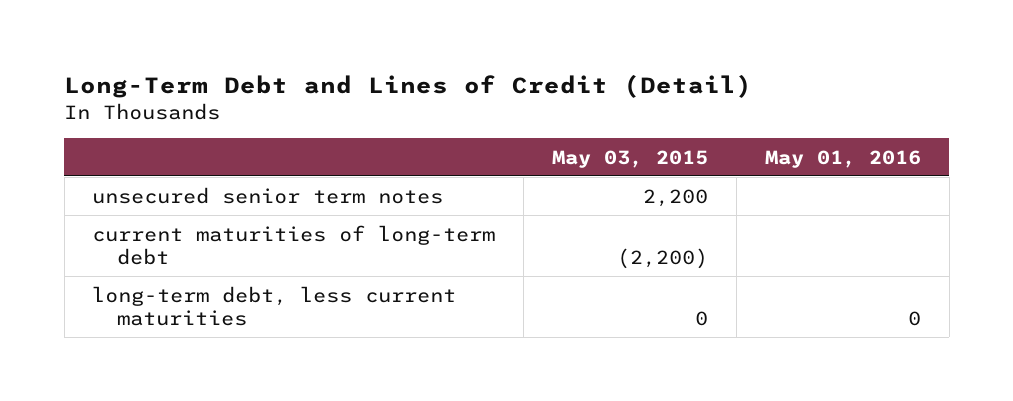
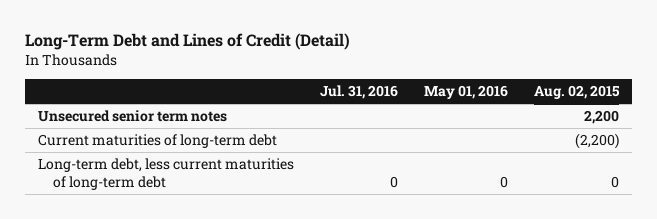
- | May 03, 2015 | May 01, 2016
+ | Jul. 31, 2016 | May 01, 2016 | Aug. 02, 2015
- unsecured senior term notes | 2,200 |
- current maturities of long-term debt | (2,200) |
- long-term debt, less current maturities | 0 | 0
+ Unsecured senior term notes | | | 2,200
+ Current maturities of long-term debt | | | (2,200)
+ Long-term debt, less current maturities of long-term debt | 0 | 0 | 0

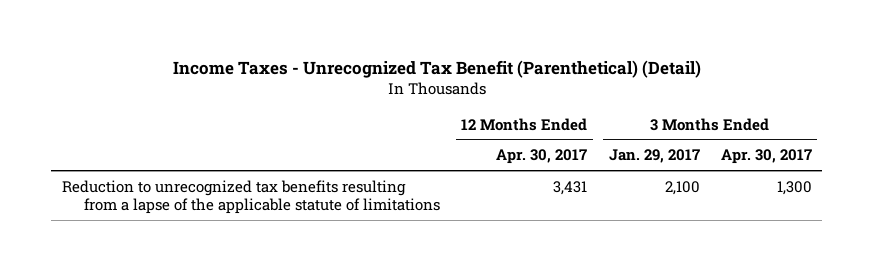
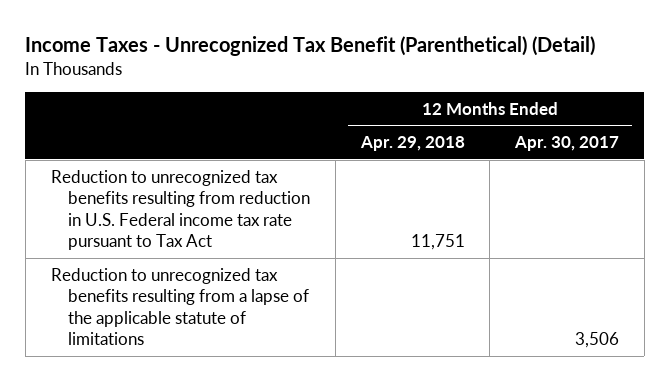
- | 12 Months Ended Apr. 30, 2017 | 3 Months Ended Jan. 29, 2017 | 3 Months Ended Apr. 30, 2017
+ | 12 Months Ended Apr. 29, 2018 | 12 Months Ended Apr. 30, 2017
- Reduction to unrecognized tax benefits resulting from a lapse of the applicable statute of limitations | 3,431 | 2,100 | 1,300
+ Reduction to unrecognized tax benefits resulting from reduction in U.S. Federal income tax rate pursuant to Tax Act | 11,751 |
+ Reduction to unrecognized tax benefits resulting from a lapse of the applicable statute of limitations | | 3,506

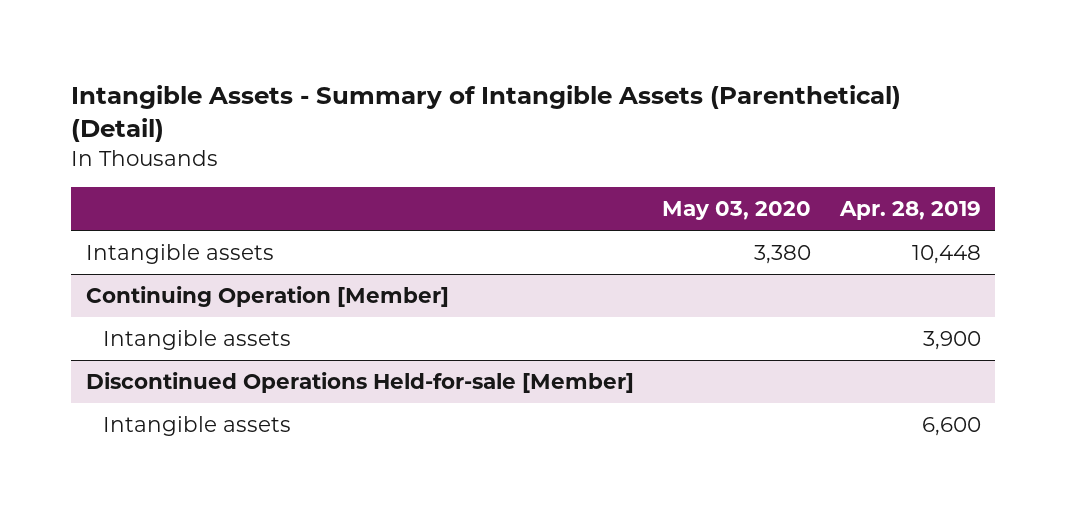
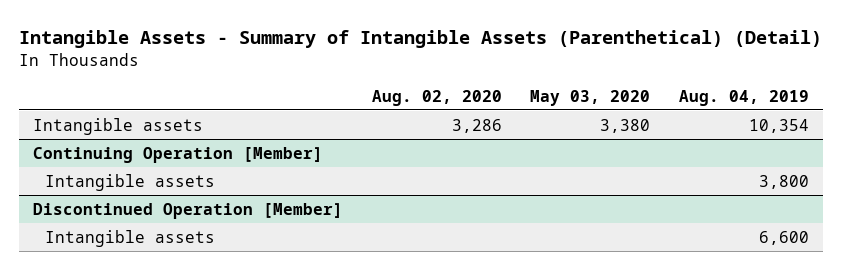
- | May 03, 2020 | Apr. 28, 2019
+ | Aug. 02, 2020 | May 03, 2020 | Aug. 04, 2019
- Discontinued Operations Held-for-sale [Member]
+ Discontinued Operation [Member]

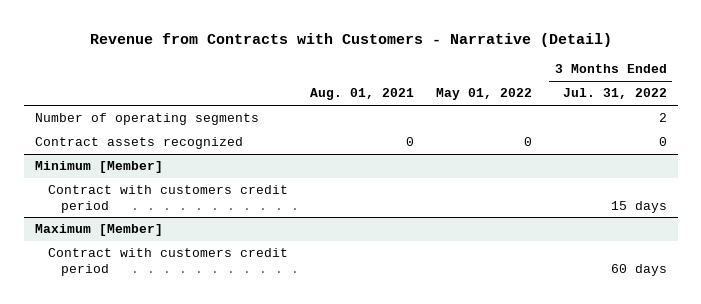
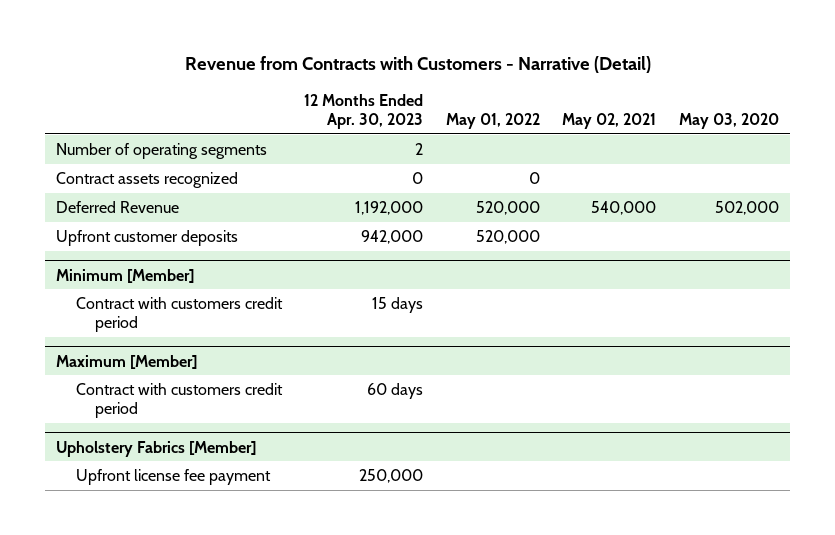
- | Aug. 01, 2021 | May 01, 2022 | 3 Months Ended Jul. 31, 2022
+ | 12 Months Ended Apr. 30, 2023 | May 01, 2022 | May 02, 2021 | May 03, 2020
+ Deferred Revenue | 1,192,000 | 520,000 | 540,000 | 502,000
+ Upfront customer deposits | 942,000 | 520,000 | |
+ Upholstery Fabrics [Member]
+ Upfront license fee payment | 250,000 | | |

